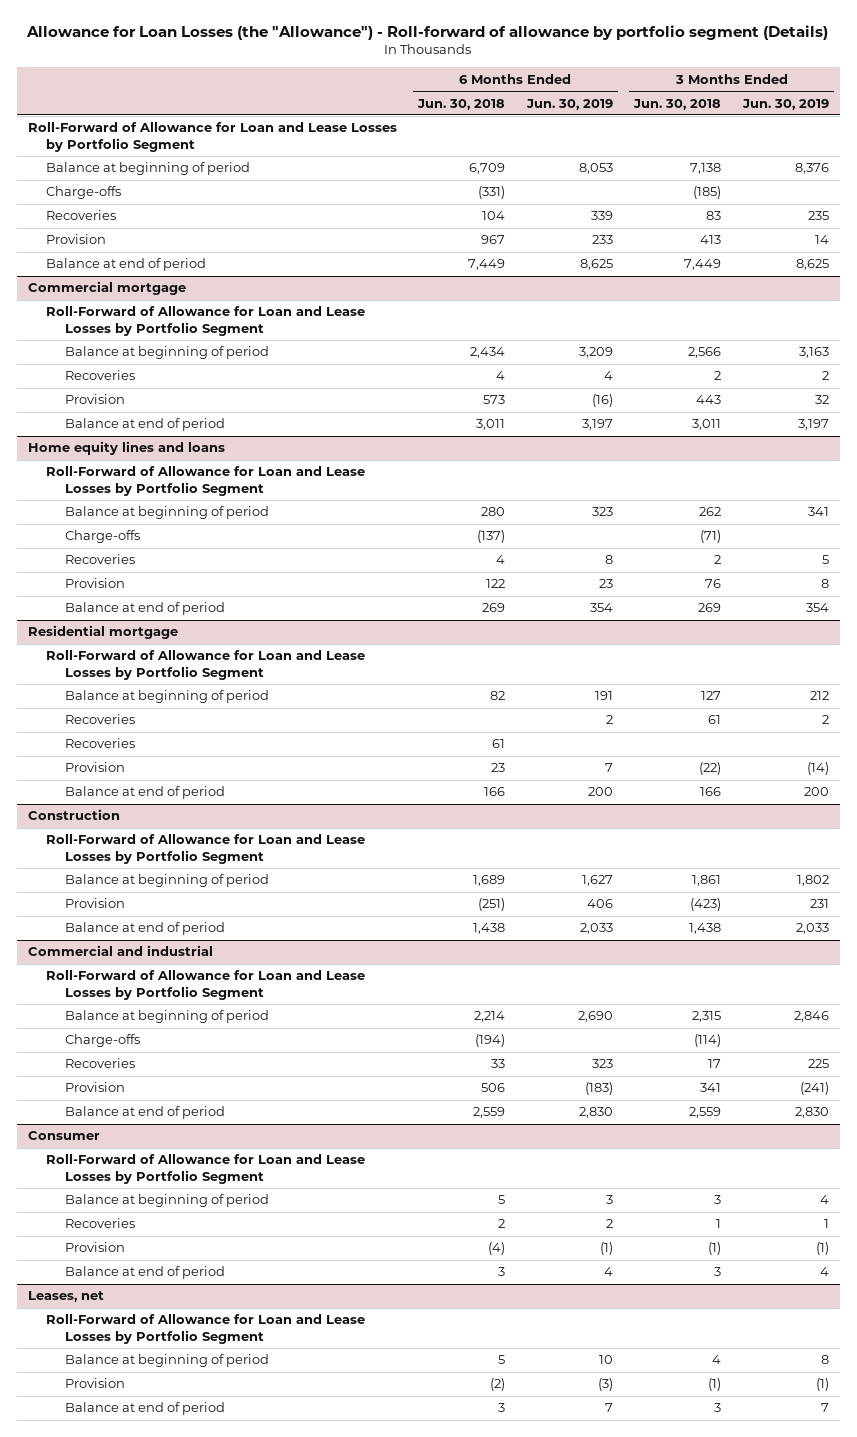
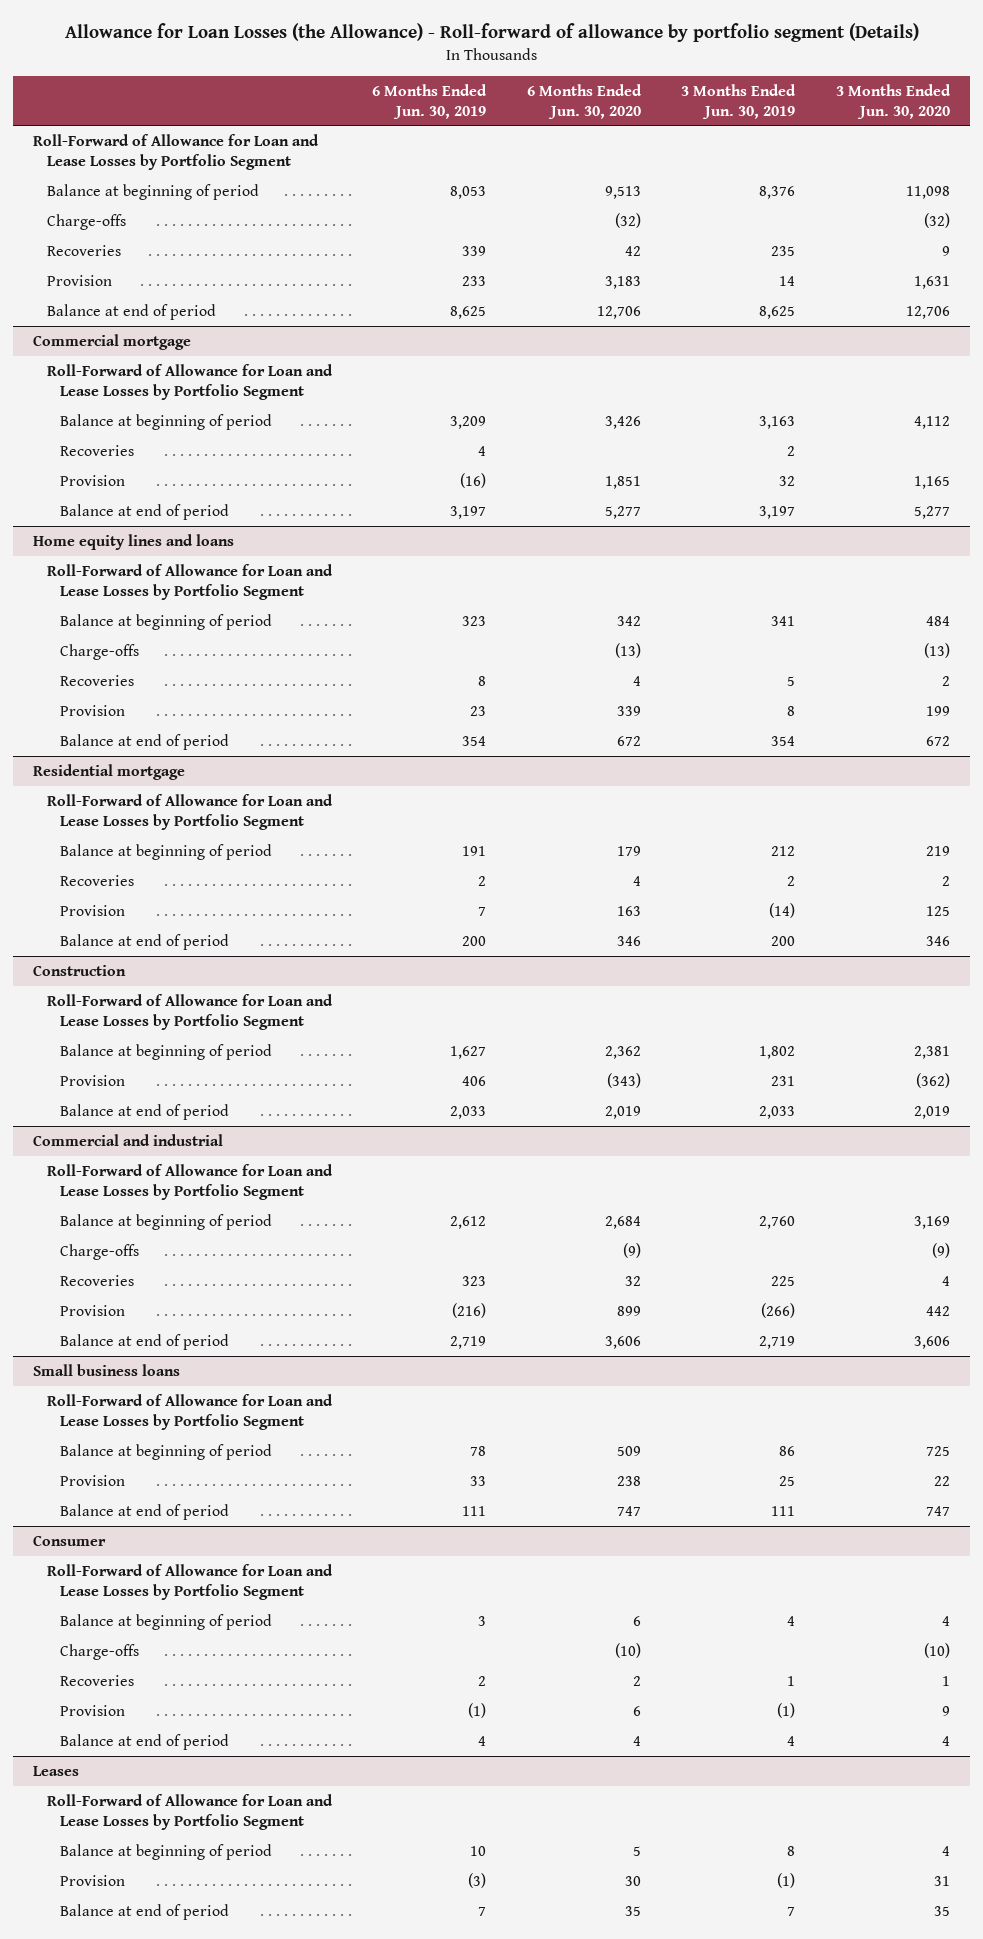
- Allowance for Loan Losses (the "Allowance") - Roll-forward of allowance by portfolio segment (Details)
+ Allowance for Loan Losses (the Allowance) - Roll-forward of allowance by portfolio segment (Details)
- | 6 Months Ended Jun. 30, 2018 | 6 Months Ended Jun. 30, 2019 | 3 Months Ended Jun. 30, 2018 | 3 Months Ended Jun. 30, 2019
+ | 6 Months Ended Jun. 30, 2019 | 6 Months Ended Jun. 30, 2020 | 3 Months Ended Jun. 30, 2019 | 3 Months Ended Jun. 30, 2020
@ Residential mortgage
- Recoveries | 61 | | |
@ Commercial and industrial
- Balance at beginning of period | 2,214 | 2,690 | 2,315 | 2,846
+ Balance at beginning of period | 2,612 | 2,684 | 2,760 | 3,169
- Provision | 506 | (183) | 341 | (241)
- Balance at end of period | 2,559 | 2,830 | 2,559 | 2,830
+ Provision | (216) | 899 | (266) | 442
+ Balance at end of period | 2,719 | 3,606 | 2,719 | 3,606
+ Small business loans
+ Roll-Forward of Allowance for Loan and Lease Losses by Portfolio Segment
+ Balance at beginning of period | 78 | 509 | 86 | 725
+ Provision | 33 | 238 | 25 | 22
+ Balance at end of period | 111 | 747 | 111 | 747
@ Consumer
+ Charge-offs | | (10) | | (10)
- Leases, net
+ Leases

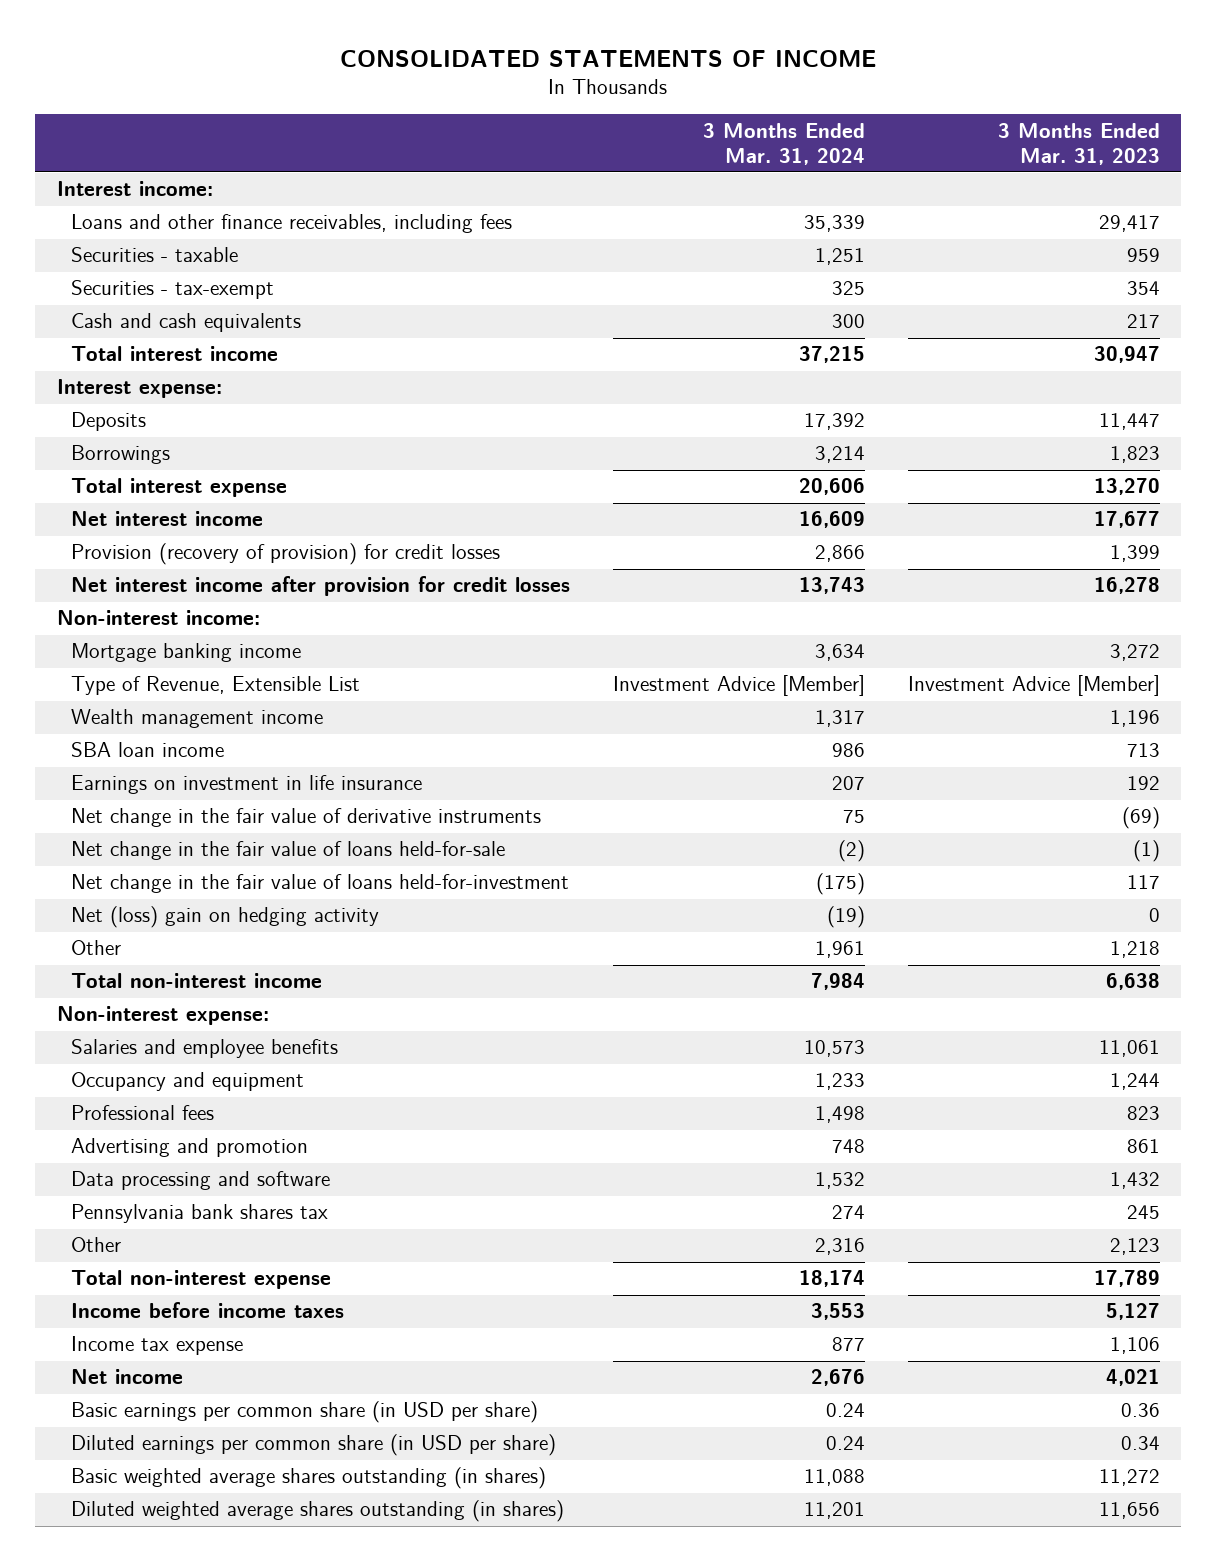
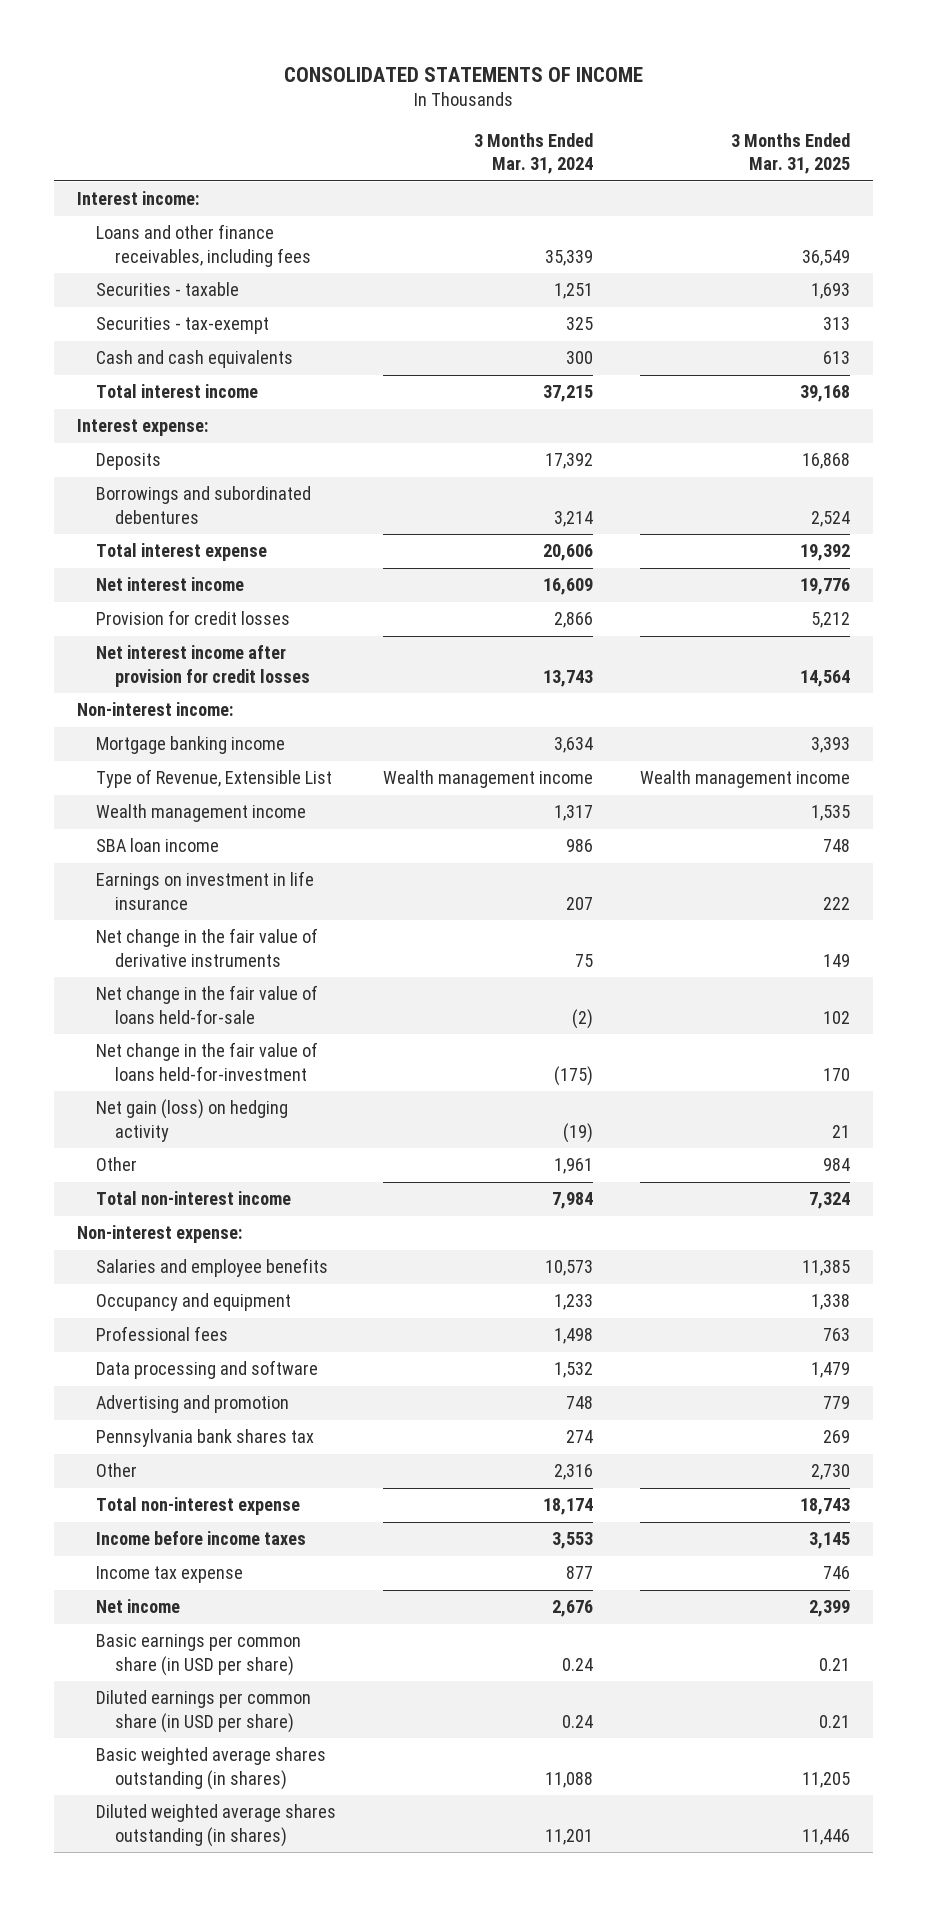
- | 3 Months Ended Mar. 31, 2024 | 3 Months Ended Mar. 31, 2023
+ | 3 Months Ended Mar. 31, 2024 | 3 Months Ended Mar. 31, 2025
- Borrowings | 3,214 | 1,823
+ Borrowings and subordinated debentures | 3,214 | 2,524
- Provision (recovery of provision) for credit losses | 2,866 | 1,399
+ Provision for credit losses | 2,866 | 5,212
- Type of Revenue, Extensible List | Investment Advice [Member] | Investment Advice [Member]
+ Type of Revenue, Extensible List | Wealth management income | Wealth management income
- Net (loss) gain on hedging activity | (19) | 0
+ Net gain (loss) on hedging activity | (19) | 21
moved down: Advertising and promotion | 748 | 779

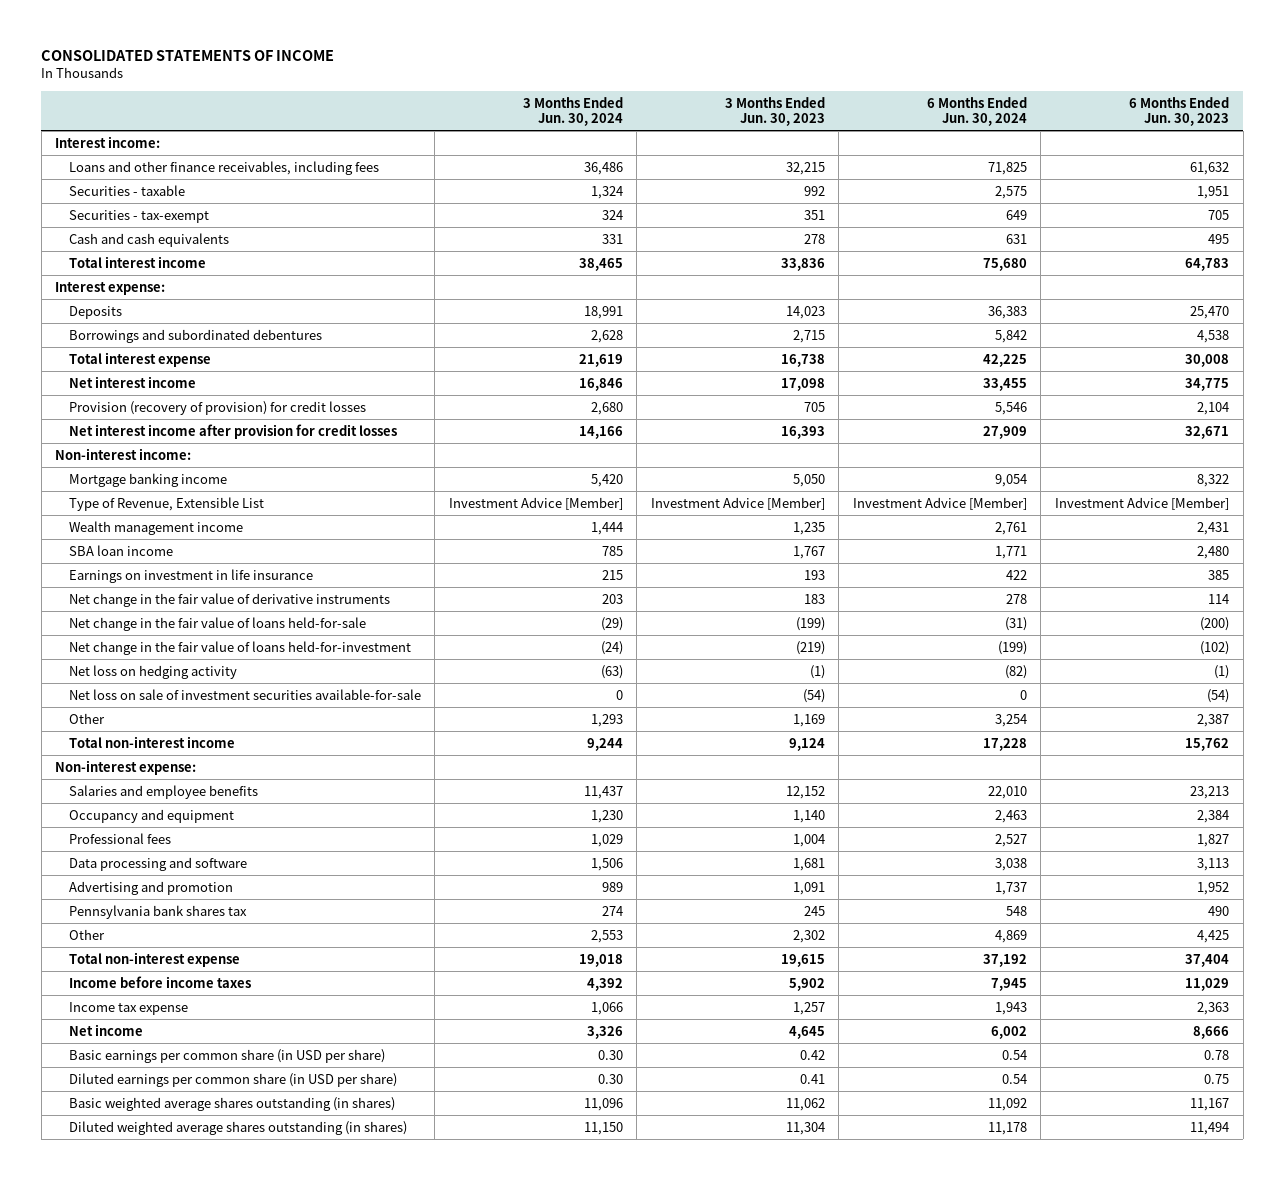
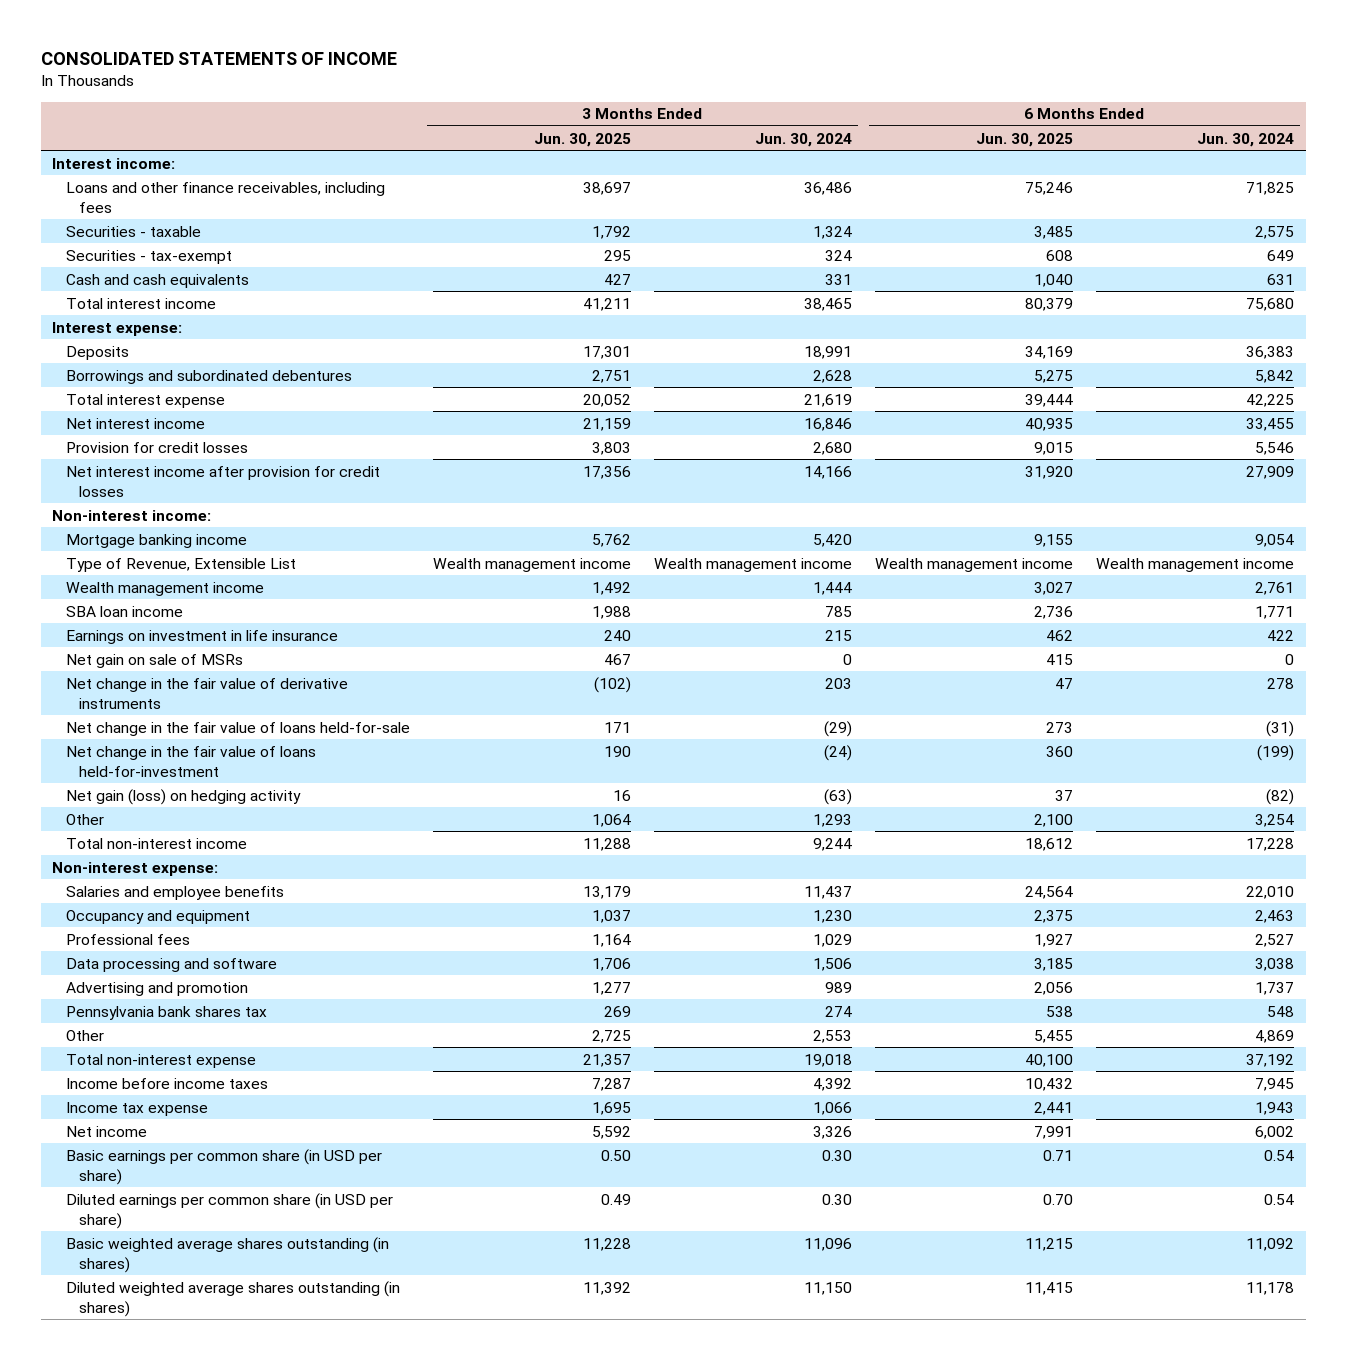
- | 3 Months Ended Jun. 30, 2024 | 3 Months Ended Jun. 30, 2023 | 6 Months Ended Jun. 30, 2024 | 6 Months Ended Jun. 30, 2023
+ | 3 Months Ended Jun. 30, 2025 | 3 Months Ended Jun. 30, 2024 | 6 Months Ended Jun. 30, 2025 | 6 Months Ended Jun. 30, 2024
- Provision (recovery of provision) for credit losses | 2,680 | 705 | 5,546 | 2,104
+ Provision for credit losses | 3,803 | 2,680 | 9,015 | 5,546
- Type of Revenue, Extensible List | Investment Advice [Member] | Investment Advice [Member] | Investment Advice [Member] | Investment Advice [Member]
+ Type of Revenue, Extensible List | Wealth management income | Wealth management income | Wealth management income | Wealth management income
+ Net gain on sale of MSRs | 467 | 0 | 415 | 0
- Net loss on hedging activity | (63) | (1) | (82) | (1)
- Net loss on sale of investment securities available-for-sale | 0 | (54) | 0 | (54)
+ Net gain (loss) on hedging activity | 16 | (63) | 37 | (82)

